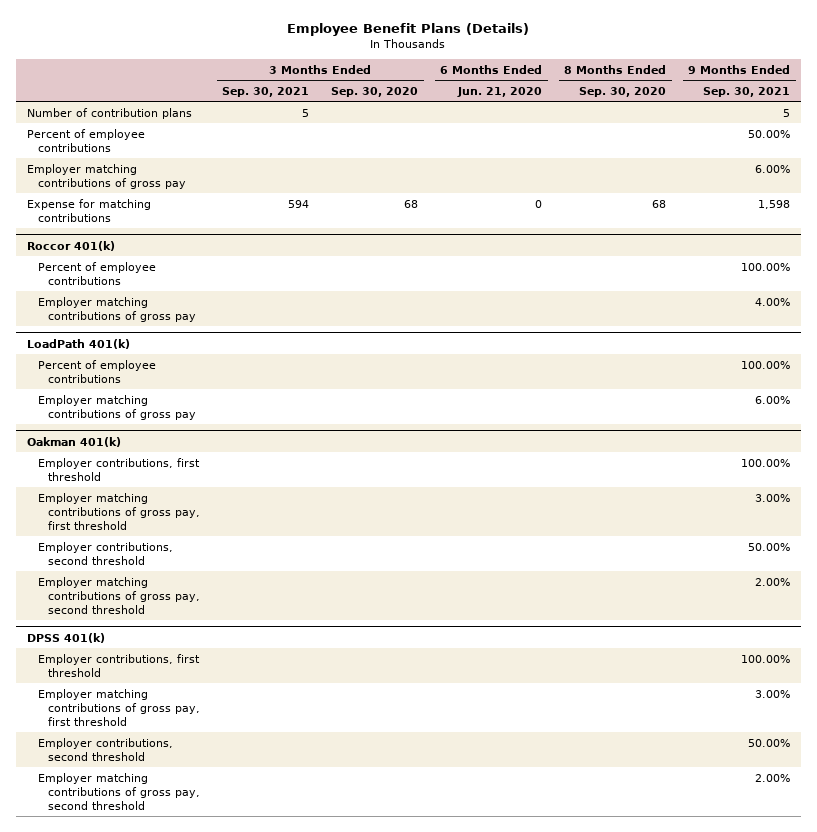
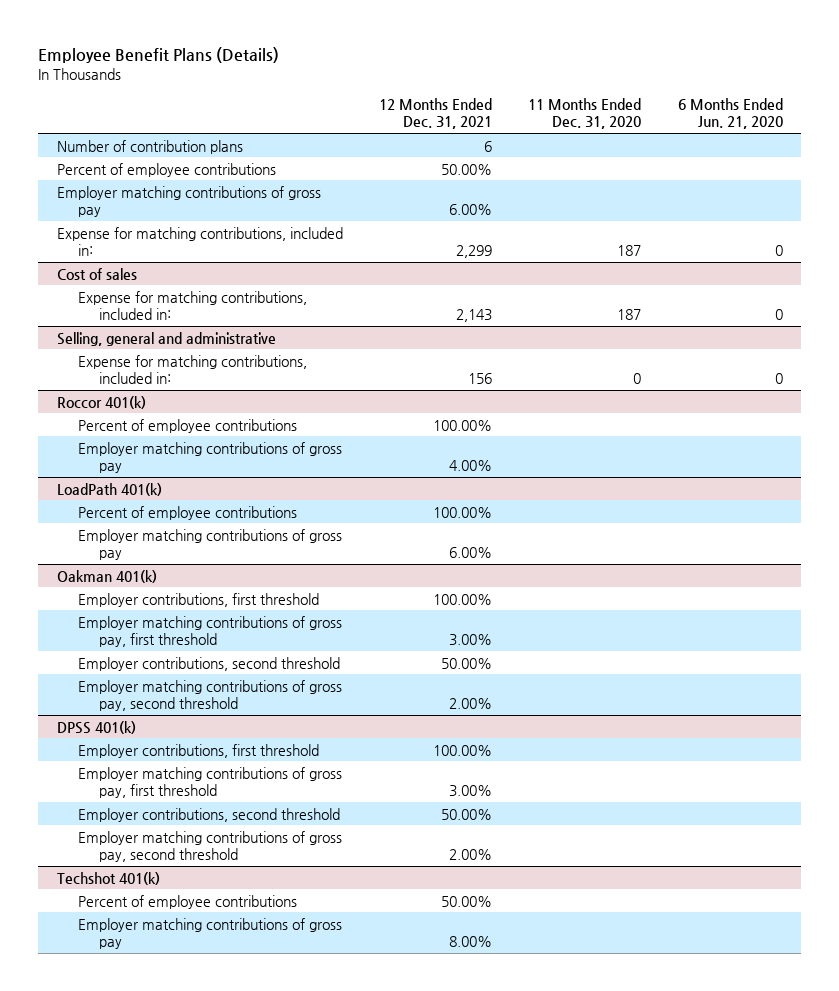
- | 3 Months Ended Sep. 30, 2021 | 3 Months Ended Sep. 30, 2020 | 6 Months Ended Jun. 21, 2020 | 8 Months Ended Sep. 30, 2020 | 9 Months Ended Sep. 30, 2021
+ | 12 Months Ended Dec. 31, 2021 | 11 Months Ended Dec. 31, 2020 | 6 Months Ended Jun. 21, 2020
- Expense for matching contributions | 594 | 68 | 0 | 68 | 1,598
+ Expense for matching contributions, included in: | 2,299 | 187 | 0
+ Cost of sales
+ Expense for matching contributions, included in: | 2,143 | 187 | 0
+ Selling, general and administrative
+ Expense for matching contributions, included in: | 156 | 0 | 0
+ Techshot 401(k)
+ Percent of employee contributions | 50.00% | |
+ Employer matching contributions of gross pay | 8.00% | |

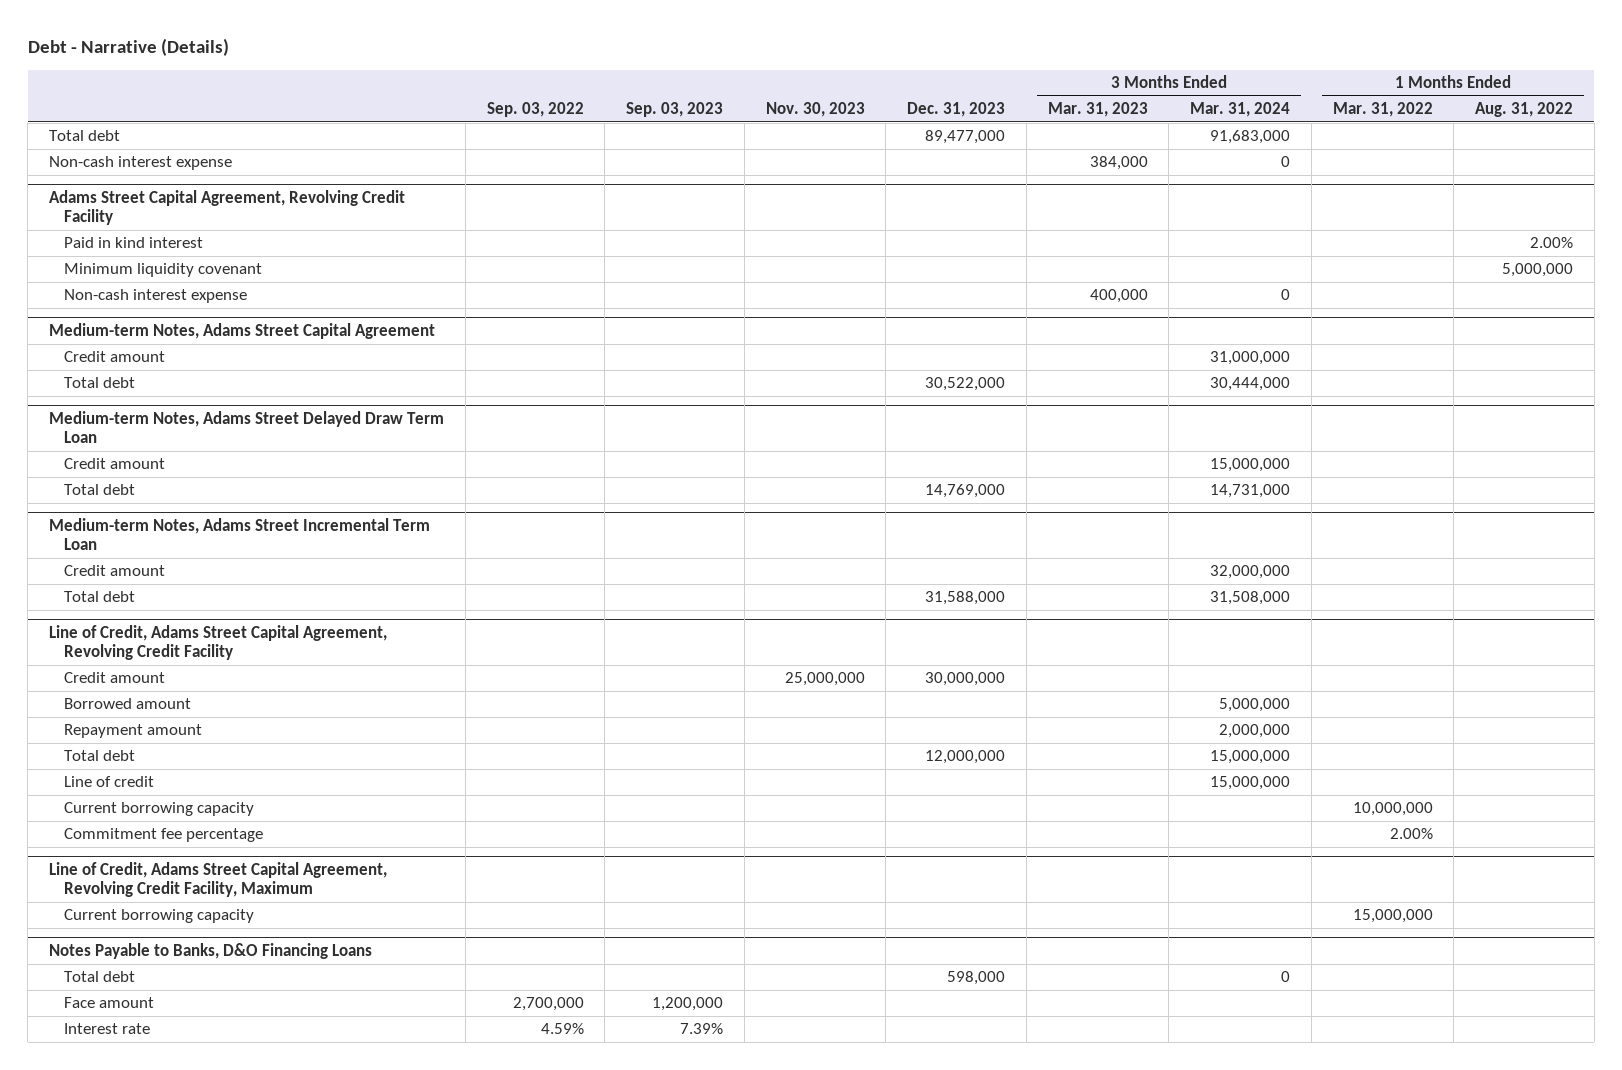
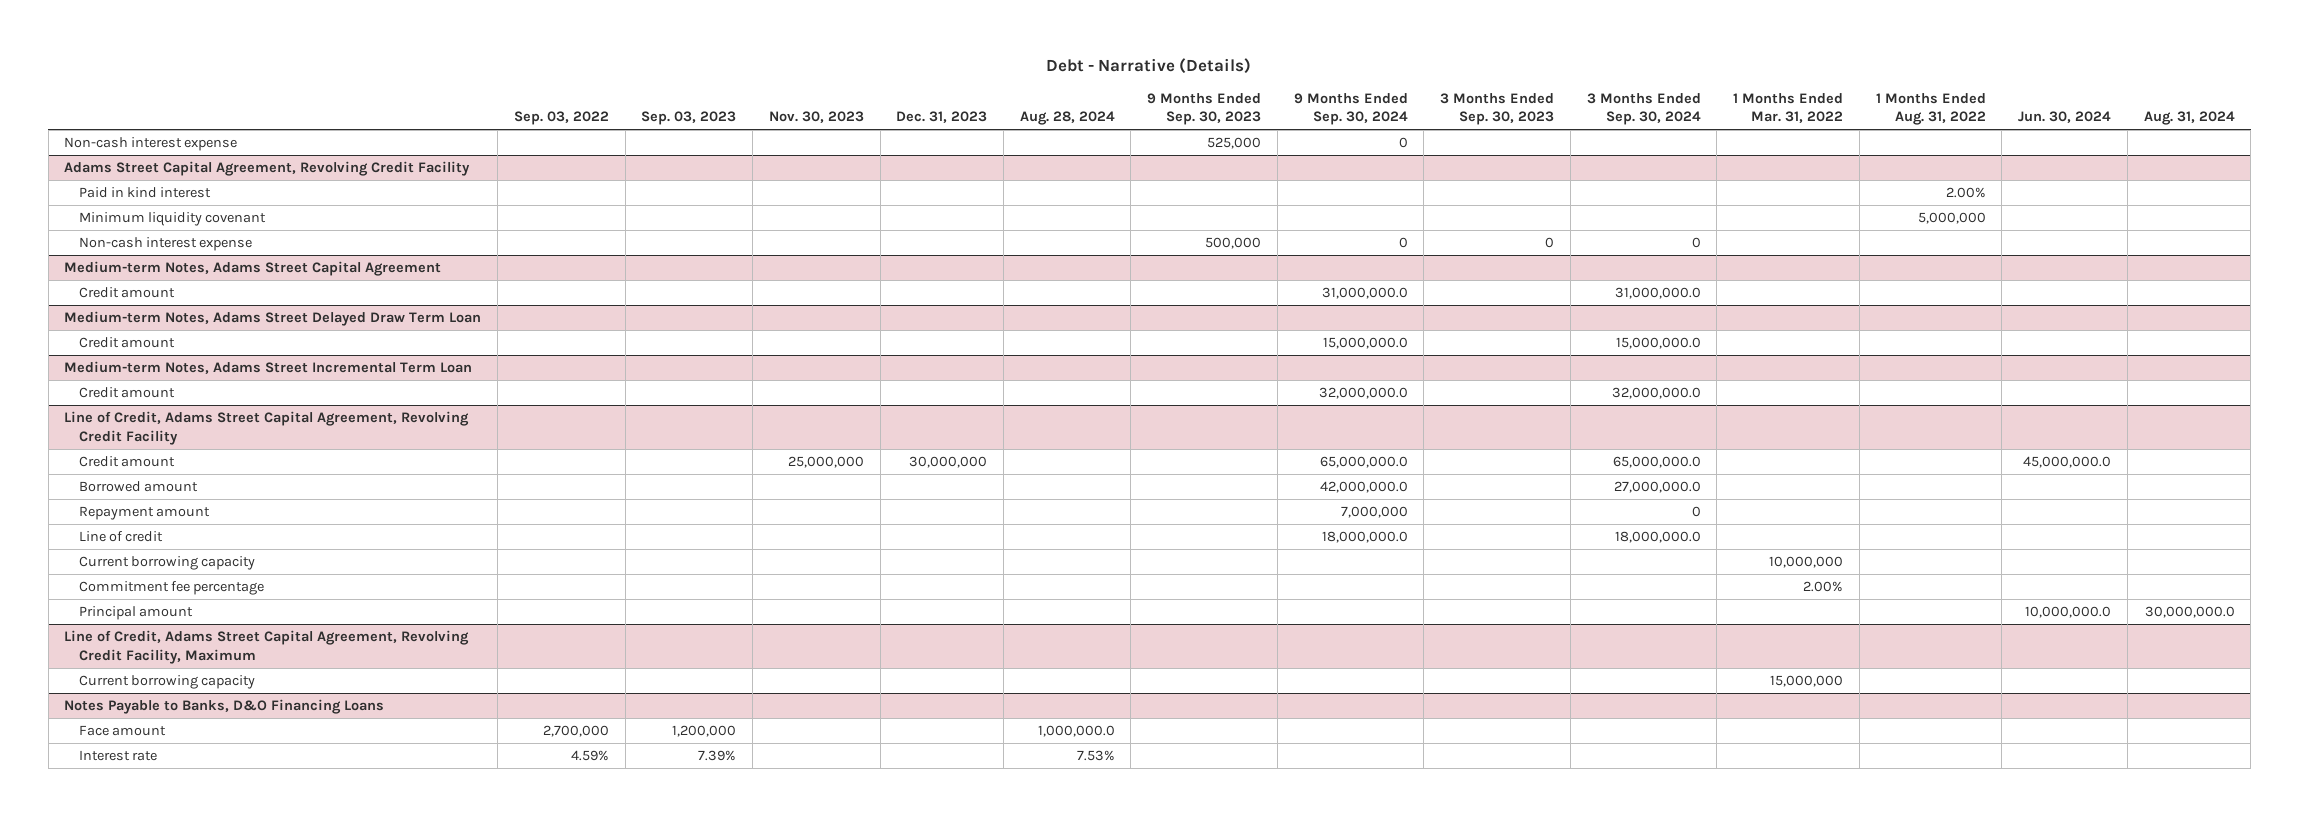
- | Sep. 03, 2022 | Sep. 03, 2023 | Nov. 30, 2023 | Dec. 31, 2023 | 3 Months Ended Mar. 31, 2023 | 3 Months Ended Mar. 31, 2024 | 1 Months Ended Mar. 31, 2022 | 1 Months Ended Aug. 31, 2022
+ | Sep. 03, 2022 | Sep. 03, 2023 | Nov. 30, 2023 | Dec. 31, 2023 | Aug. 28, 2024 | 9 Months Ended Sep. 30, 2023 | 9 Months Ended Sep. 30, 2024 | 3 Months Ended Sep. 30, 2023 | 3 Months Ended Sep. 30, 2024 | 1 Months Ended Mar. 31, 2022 | 1 Months Ended Aug. 31, 2022 | Jun. 30, 2024 | Aug. 31, 2024
- Total debt | | | | 89,477,000 | | 91,683,000 | |
@ Medium-term Notes, Adams Street Capital Agreement
- Total debt | | | | 30,522,000 | | 30,444,000 | |
@ Medium-term Notes, Adams Street Delayed Draw Term Loan
- Total debt | | | | 14,769,000 | | 14,731,000 | |
@ Medium-term Notes, Adams Street Incremental Term Loan
- Total debt | | | | 31,588,000 | | 31,508,000 | |
@ Line of Credit, Adams Street Capital Agreement, Revolving Credit Facility
- Total debt | | | | 12,000,000 | | 15,000,000 | |
+ Principal amount | | | | | | | | | | | | 10,000,000.0 | 30,000,000.0
@ Notes Payable to Banks, D&O Financing Loans
- Total debt | | | | 598,000 | | 0 | |

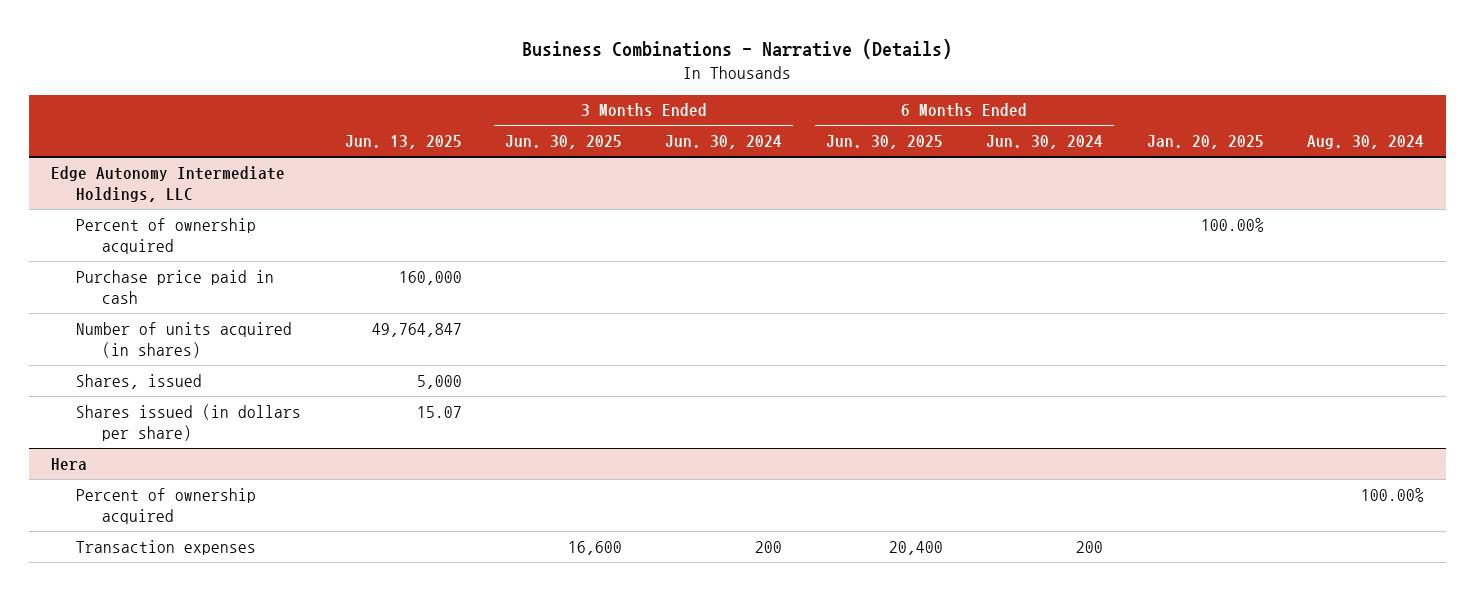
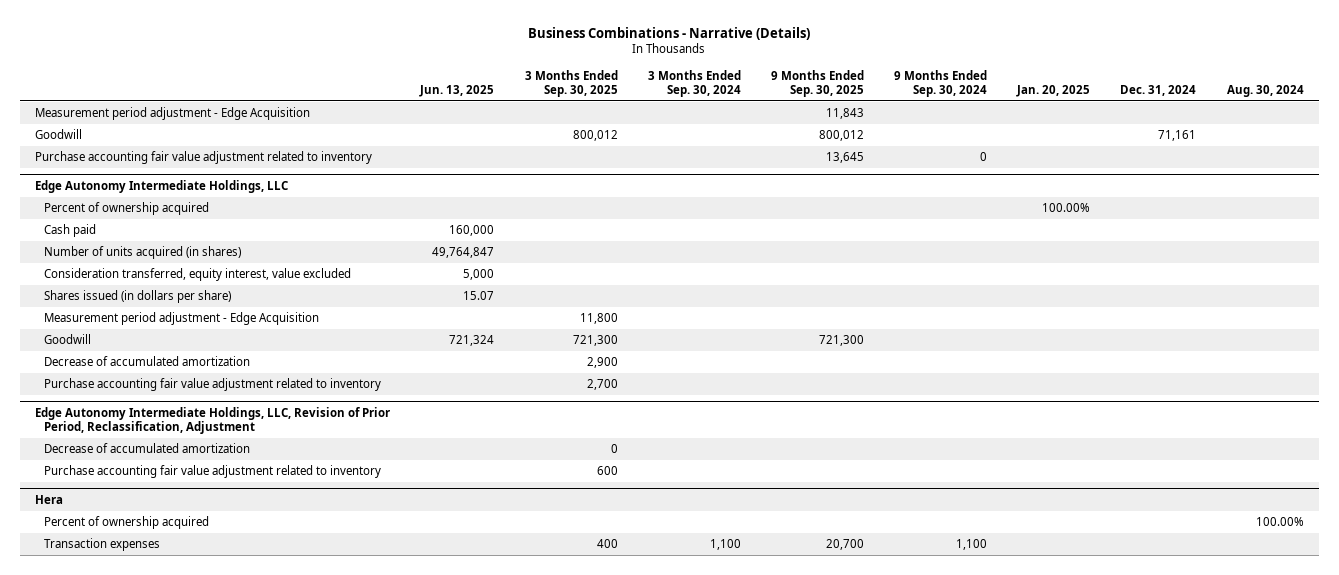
- | Jun. 13, 2025 | 3 Months Ended Jun. 30, 2025 | 3 Months Ended Jun. 30, 2024 | 6 Months Ended Jun. 30, 2025 | 6 Months Ended Jun. 30, 2024 | Jan. 20, 2025 | Aug. 30, 2024
+ | Jun. 13, 2025 | 3 Months Ended Sep. 30, 2025 | 3 Months Ended Sep. 30, 2024 | 9 Months Ended Sep. 30, 2025 | 9 Months Ended Sep. 30, 2024 | Jan. 20, 2025 | Dec. 31, 2024 | Aug. 30, 2024
+ Measurement period adjustment - Edge Acquisition | | | | 11,843 | | | |
+ Goodwill | | 800,012 | | 800,012 | | | 71,161 |
+ Purchase accounting fair value adjustment related to inventory | | | | 13,645 | 0 | | |
@ Edge Autonomy Intermediate Holdings, LLC
- Purchase price paid in cash | 160,000 | | | | | |
+ Cash paid | 160,000 | | | | | | |
- Shares, issued | 5,000 | | | | | |
+ Consideration transferred, equity interest, value excluded | 5,000 | | | | | | |
+ Measurement period adjustment - Edge Acquisition | | 11,800 | | | | | |
+ Goodwill | 721,324 | 721,300 | | 721,300 | | | |
+ Decrease of accumulated amortization | | 2,900 | | | | | |
+ Purchase accounting fair value adjustment related to inventory | | 2,700 | | | | | |
+ Edge Autonomy Intermediate Holdings, LLC, Revision of Prior Period, Reclassification, Adjustment
+ Decrease of accumulated amortization | | 0 | | | | | |
+ Purchase accounting fair value adjustment related to inventory | | 600 | | | | | |

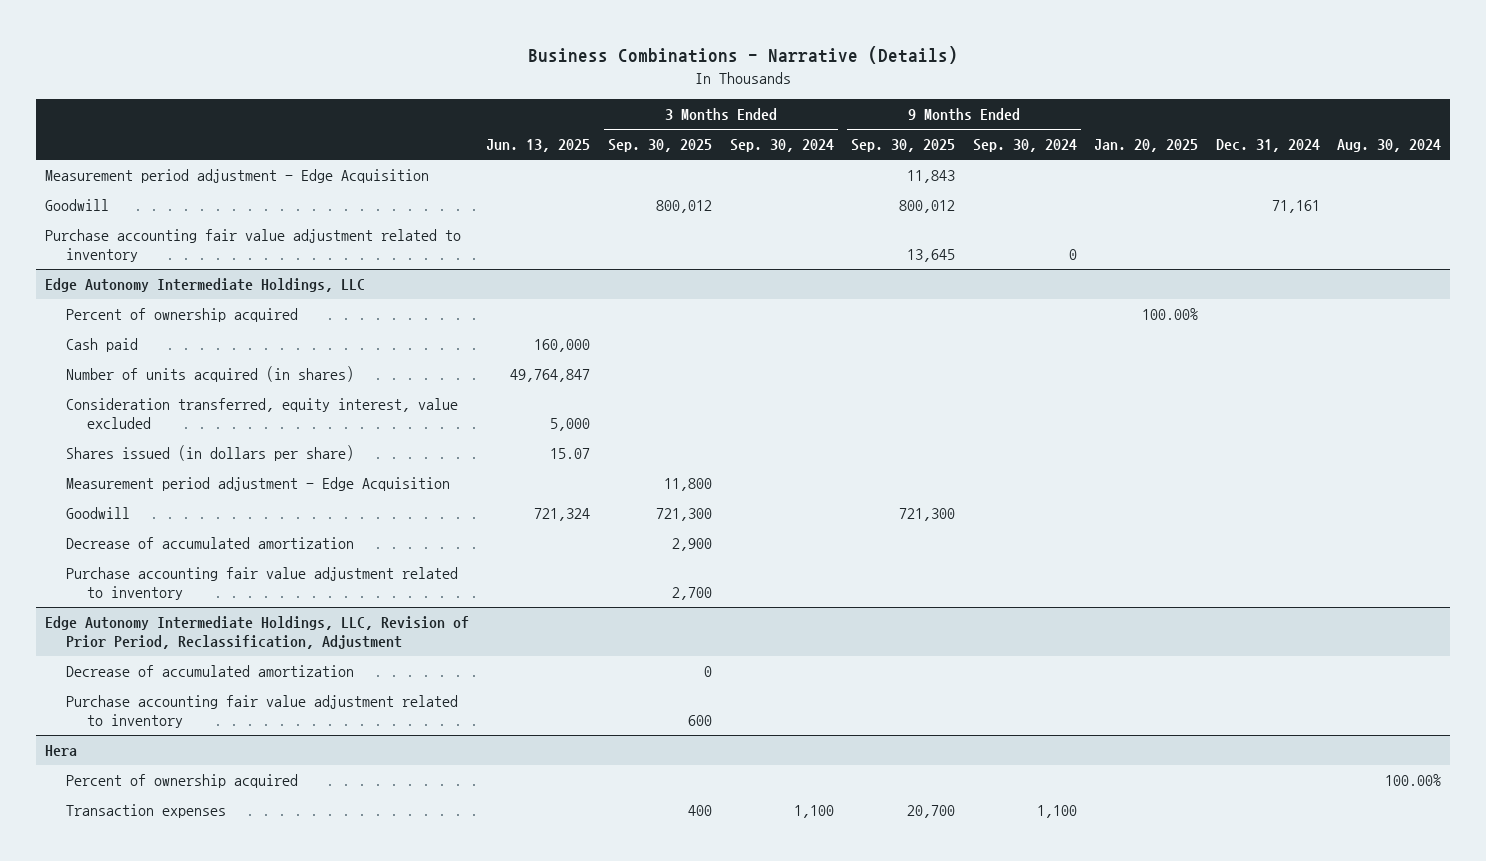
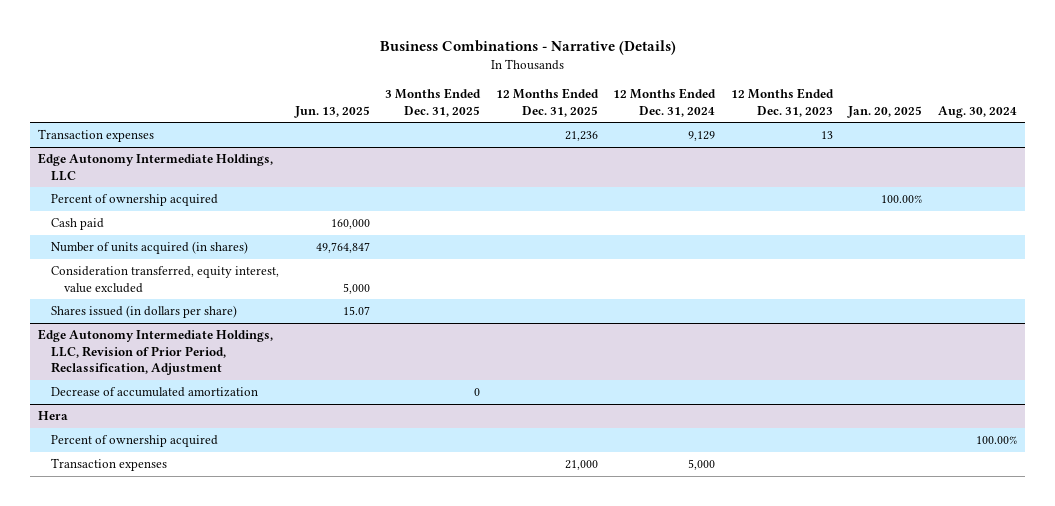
- | Jun. 13, 2025 | 3 Months Ended Sep. 30, 2025 | 3 Months Ended Sep. 30, 2024 | 9 Months Ended Sep. 30, 2025 | 9 Months Ended Sep. 30, 2024 | Jan. 20, 2025 | Dec. 31, 2024 | Aug. 30, 2024
+ | Jun. 13, 2025 | 3 Months Ended Dec. 31, 2025 | 12 Months Ended Dec. 31, 2025 | 12 Months Ended Dec. 31, 2024 | 12 Months Ended Dec. 31, 2023 | Jan. 20, 2025 | Aug. 30, 2024
- Measurement period adjustment - Edge Acquisition | | | | 11,843 | | | |
- Goodwill | | 800,012 | | 800,012 | | | 71,161 |
- Purchase accounting fair value adjustment related to inventory | | | | 13,645 | 0 | | |
+ Transaction expenses | | | 21,236 | 9,129 | 13 | |
@ Edge Autonomy Intermediate Holdings, LLC
- Measurement period adjustment - Edge Acquisition | | 11,800 | | | | | |
- Goodwill | 721,324 | 721,300 | | 721,300 | | | |
- Decrease of accumulated amortization | | 2,900 | | | | | |
- Purchase accounting fair value adjustment related to inventory | | 2,700 | | | | | |
@ Edge Autonomy Intermediate Holdings, LLC, Revision of Prior Period, Reclassification, Adjustment
- Purchase accounting fair value adjustment related to inventory | | 600 | | | | | |

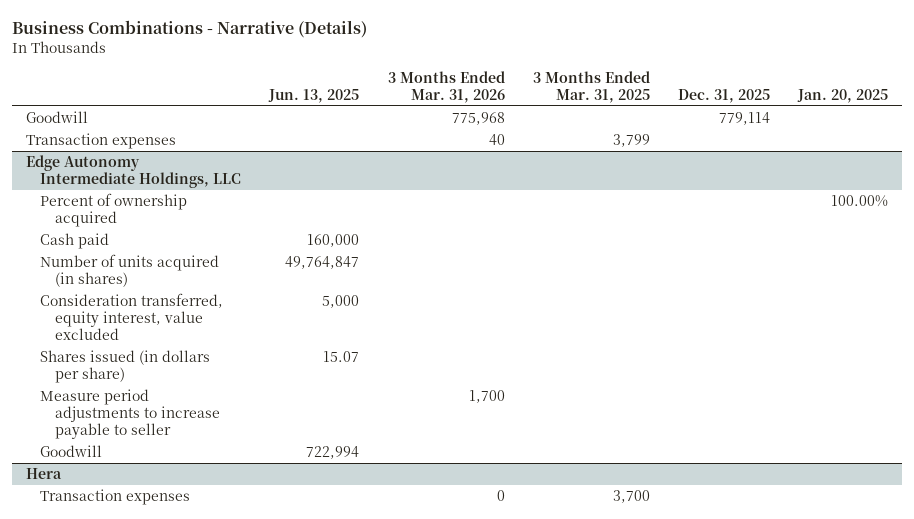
- | Jun. 13, 2025 | 3 Months Ended Dec. 31, 2025 | 12 Months Ended Dec. 31, 2025 | 12 Months Ended Dec. 31, 2024 | 12 Months Ended Dec. 31, 2023 | Jan. 20, 2025 | Aug. 30, 2024
+ | Jun. 13, 2025 | 3 Months Ended Mar. 31, 2026 | 3 Months Ended Mar. 31, 2025 | Dec. 31, 2025 | Jan. 20, 2025
+ Goodwill | | 775,968 | | 779,114 |
- Edge Autonomy Intermediate Holdings, LLC, Revision of Prior Period, Reclassification, Adjustment
- Decrease of accumulated amortization | | 0 | | | | |
@ Edge Autonomy Intermediate Holdings, LLC
+ Measure period adjustments to increase payable to seller | | 1,700 | | |
+ Goodwill | 722,994 | | | |
@ Hera
- Percent of ownership acquired | | | | | | | 100.00%

